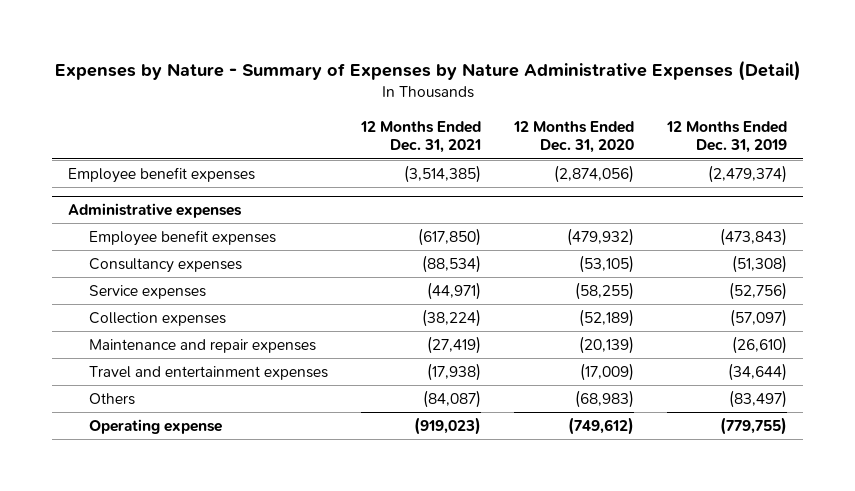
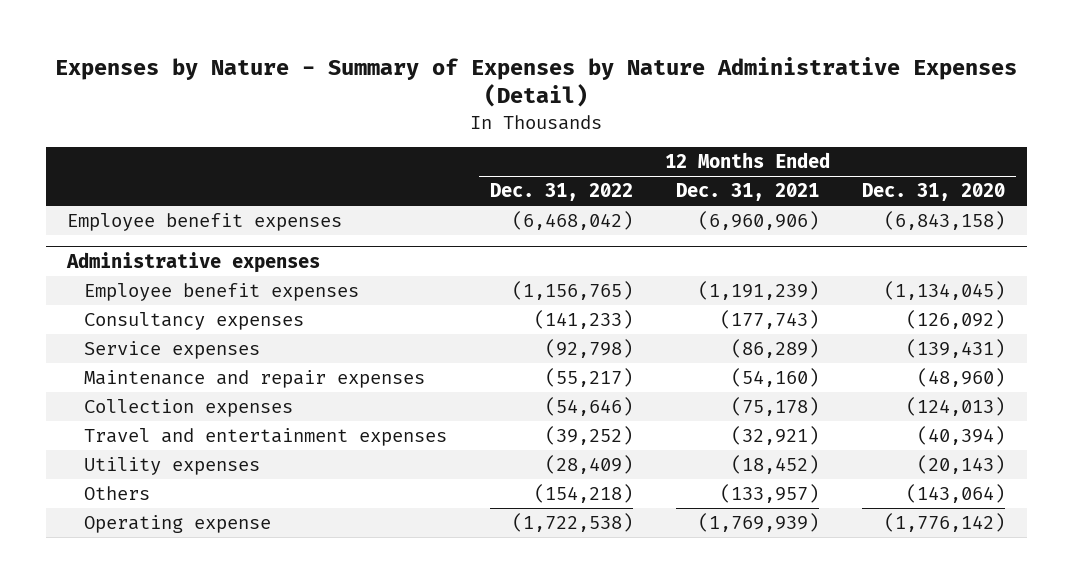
- | 12 Months Ended Dec. 31, 2021 | 12 Months Ended Dec. 31, 2020 | 12 Months Ended Dec. 31, 2019
+ | 12 Months Ended Dec. 31, 2022 | 12 Months Ended Dec. 31, 2021 | 12 Months Ended Dec. 31, 2020
- Employee benefit expenses | (3,514,385) | (2,874,056) | (2,479,374)
+ Employee benefit expenses | (6,468,042) | (6,960,906) | (6,843,158)
@ Administrative expenses
- Employee benefit expenses | (617,850) | (479,932) | (473,843)
- Consultancy expenses | (88,534) | (53,105) | (51,308)
- Service expenses | (44,971) | (58,255) | (52,756)
- Collection expenses | (38,224) | (52,189) | (57,097)
- Maintenance and repair expenses | (27,419) | (20,139) | (26,610)
- Travel and entertainment expenses | (17,938) | (17,009) | (34,644)
- Others | (84,087) | (68,983) | (83,497)
- Operating expense | (919,023) | (749,612) | (779,755)
+ Employee benefit expenses | (1,156,765) | (1,191,239) | (1,134,045)
+ Consultancy expenses | (141,233) | (177,743) | (126,092)
+ Service expenses | (92,798) | (86,289) | (139,431)
+ Maintenance and repair expenses | (55,217) | (54,160) | (48,960)
+ Collection expenses | (54,646) | (75,178) | (124,013)
+ Travel and entertainment expenses | (39,252) | (32,921) | (40,394)
+ Utility expenses | (28,409) | (18,452) | (20,143)
+ Others | (154,218) | (133,957) | (143,064)
+ Operating expense | (1,722,538) | (1,769,939) | (1,776,142)

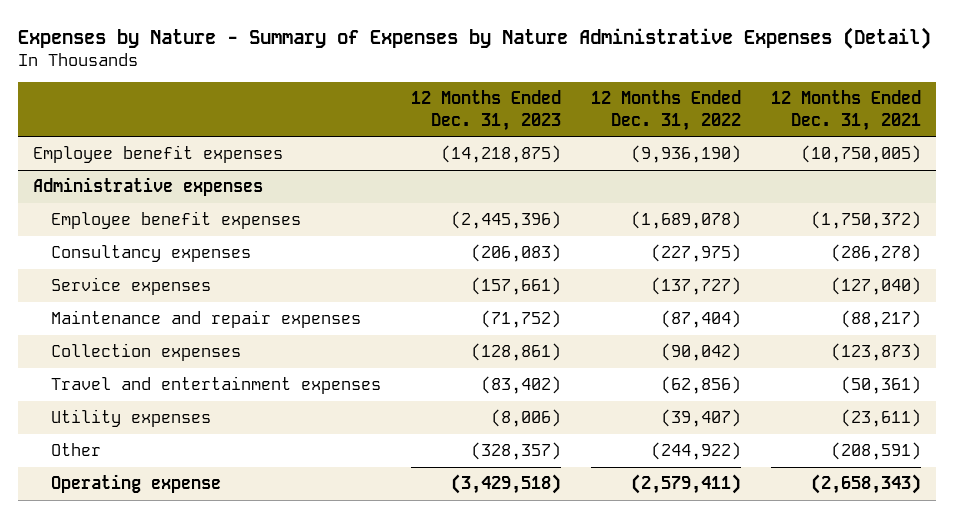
- | 12 Months Ended Dec. 31, 2022 | 12 Months Ended Dec. 31, 2021 | 12 Months Ended Dec. 31, 2020
+ | 12 Months Ended Dec. 31, 2023 | 12 Months Ended Dec. 31, 2022 | 12 Months Ended Dec. 31, 2021
- Employee benefit expenses | (6,468,042) | (6,960,906) | (6,843,158)
+ Employee benefit expenses | (14,218,875) | (9,936,190) | (10,750,005)
@ Administrative expenses
- Employee benefit expenses | (1,156,765) | (1,191,239) | (1,134,045)
- Consultancy expenses | (141,233) | (177,743) | (126,092)
- Service expenses | (92,798) | (86,289) | (139,431)
- Maintenance and repair expenses | (55,217) | (54,160) | (48,960)
- Collection expenses | (54,646) | (75,178) | (124,013)
- Travel and entertainment expenses | (39,252) | (32,921) | (40,394)
- Utility expenses | (28,409) | (18,452) | (20,143)
- Others | (154,218) | (133,957) | (143,064)
- Operating expense | (1,722,538) | (1,769,939) | (1,776,142)
+ Employee benefit expenses | (2,445,396) | (1,689,078) | (1,750,372)
+ Consultancy expenses | (206,083) | (227,975) | (286,278)
+ Service expenses | (157,661) | (137,727) | (127,040)
+ Maintenance and repair expenses | (71,752) | (87,404) | (88,217)
+ Collection expenses | (128,861) | (90,042) | (123,873)
+ Travel and entertainment expenses | (83,402) | (62,856) | (50,361)
+ Utility expenses | (8,006) | (39,407) | (23,611)
+ Other | (328,357) | (244,922) | (208,591)
+ Operating expense | (3,429,518) | (2,579,411) | (2,658,343)

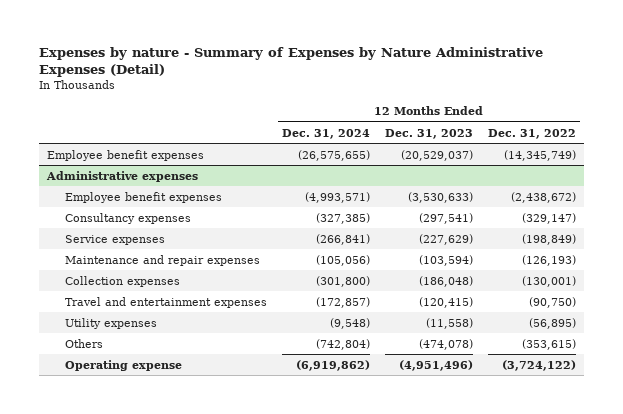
- Expenses by Nature - Summary of Expenses by Nature Administrative Expenses (Detail)
+ Expenses by nature - Summary of Expenses by Nature Administrative Expenses (Detail)
- | 12 Months Ended Dec. 31, 2023 | 12 Months Ended Dec. 31, 2022 | 12 Months Ended Dec. 31, 2021
+ | 12 Months Ended Dec. 31, 2024 | 12 Months Ended Dec. 31, 2023 | 12 Months Ended Dec. 31, 2022
- Employee benefit expenses | (14,218,875) | (9,936,190) | (10,750,005)
+ Employee benefit expenses | (26,575,655) | (20,529,037) | (14,345,749)
@ Administrative expenses
- Employee benefit expenses | (2,445,396) | (1,689,078) | (1,750,372)
- Consultancy expenses | (206,083) | (227,975) | (286,278)
- Service expenses | (157,661) | (137,727) | (127,040)
- Maintenance and repair expenses | (71,752) | (87,404) | (88,217)
- Collection expenses | (128,861) | (90,042) | (123,873)
- Travel and entertainment expenses | (83,402) | (62,856) | (50,361)
- Utility expenses | (8,006) | (39,407) | (23,611)
- Other | (328,357) | (244,922) | (208,591)
- Operating expense | (3,429,518) | (2,579,411) | (2,658,343)
+ Employee benefit expenses | (4,993,571) | (3,530,633) | (2,438,672)
+ Consultancy expenses | (327,385) | (297,541) | (329,147)
+ Service expenses | (266,841) | (227,629) | (198,849)
+ Maintenance and repair expenses | (105,056) | (103,594) | (126,193)
+ Collection expenses | (301,800) | (186,048) | (130,001)
+ Travel and entertainment expenses | (172,857) | (120,415) | (90,750)
+ Utility expenses | (9,548) | (11,558) | (56,895)
+ Others | (742,804) | (474,078) | (353,615)
+ Operating expense | (6,919,862) | (4,951,496) | (3,724,122)

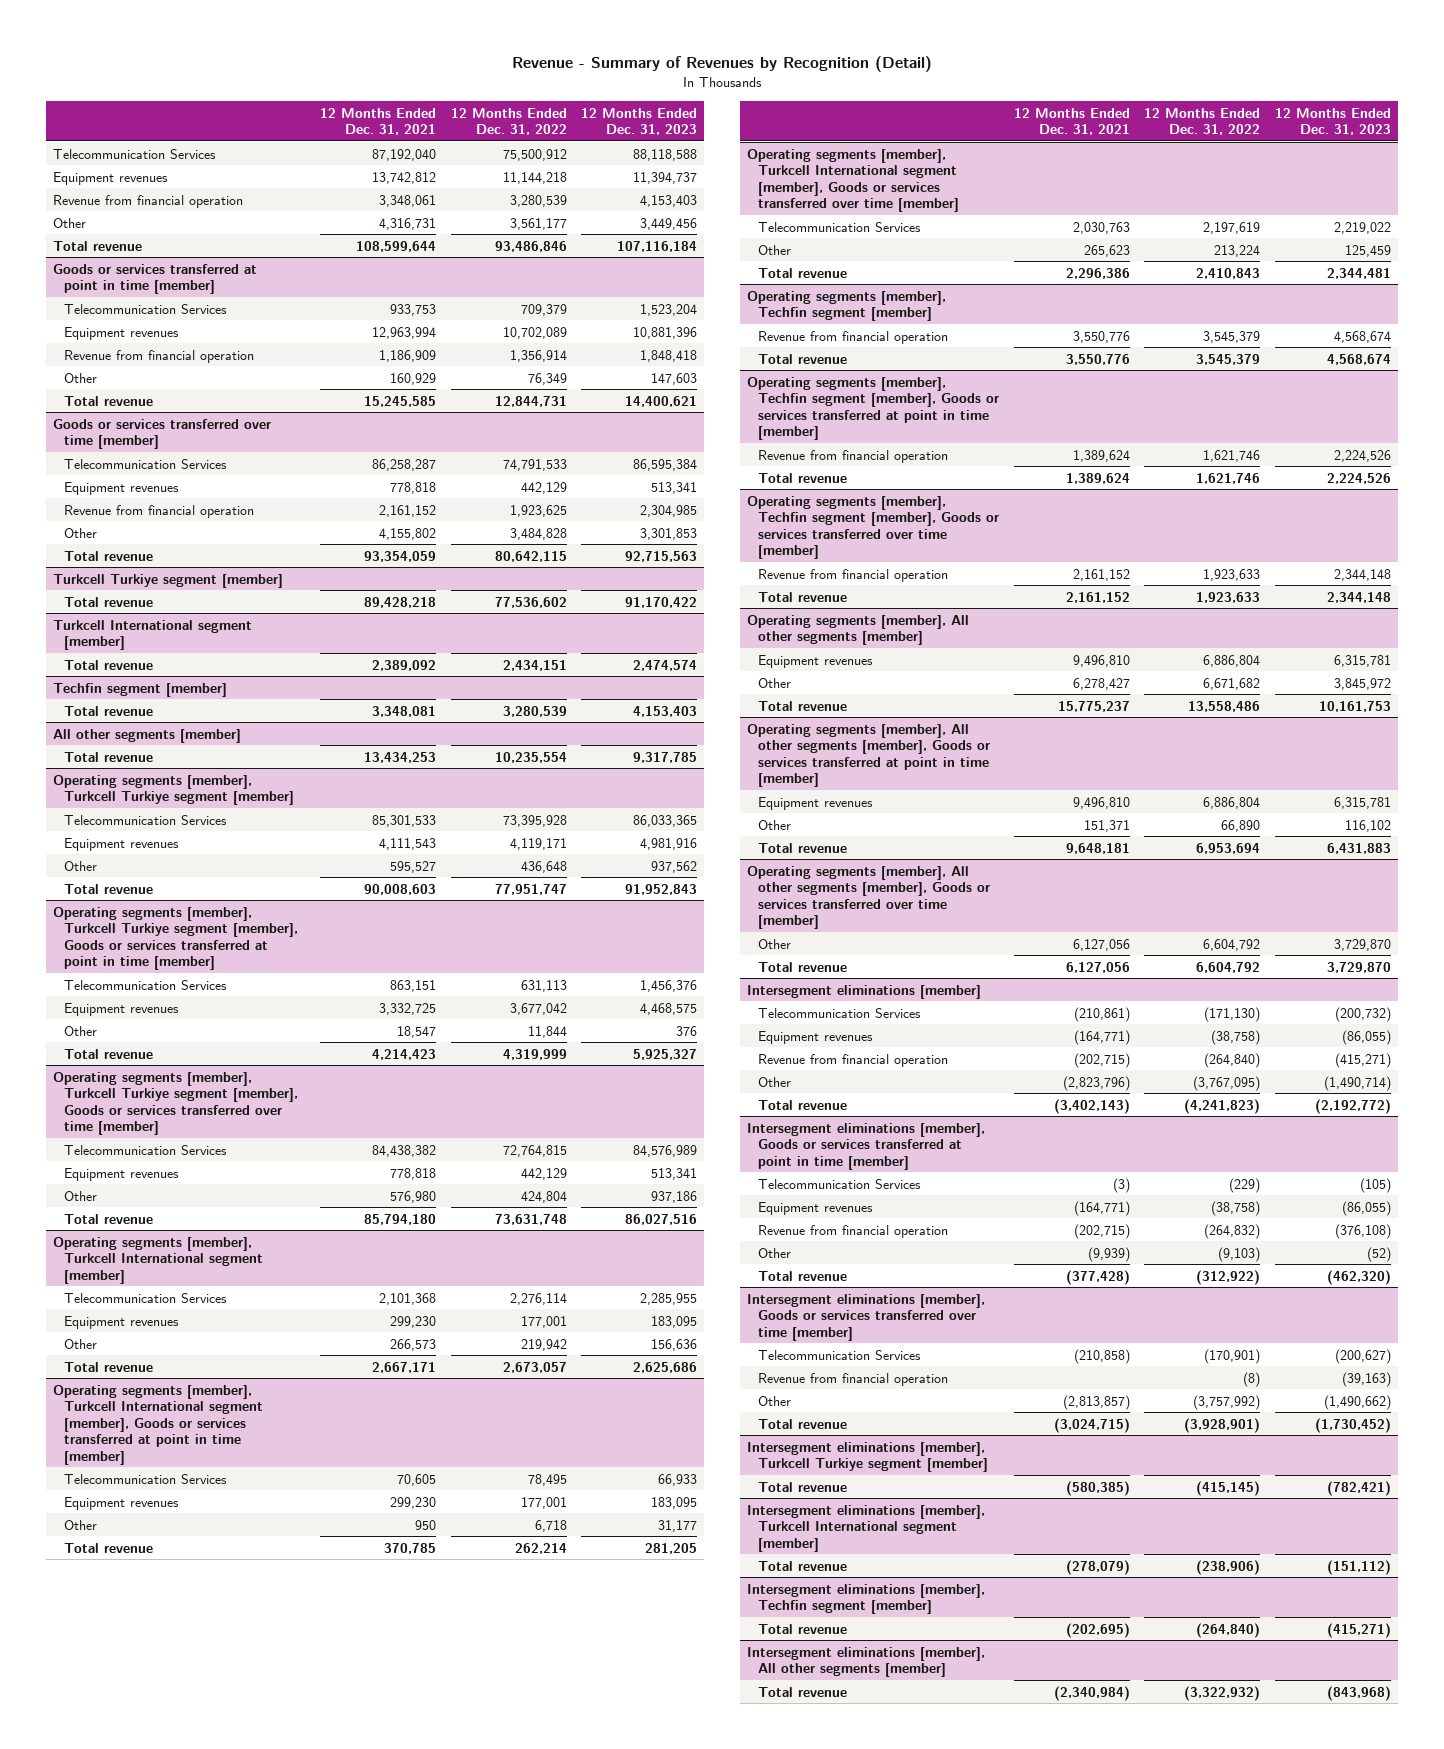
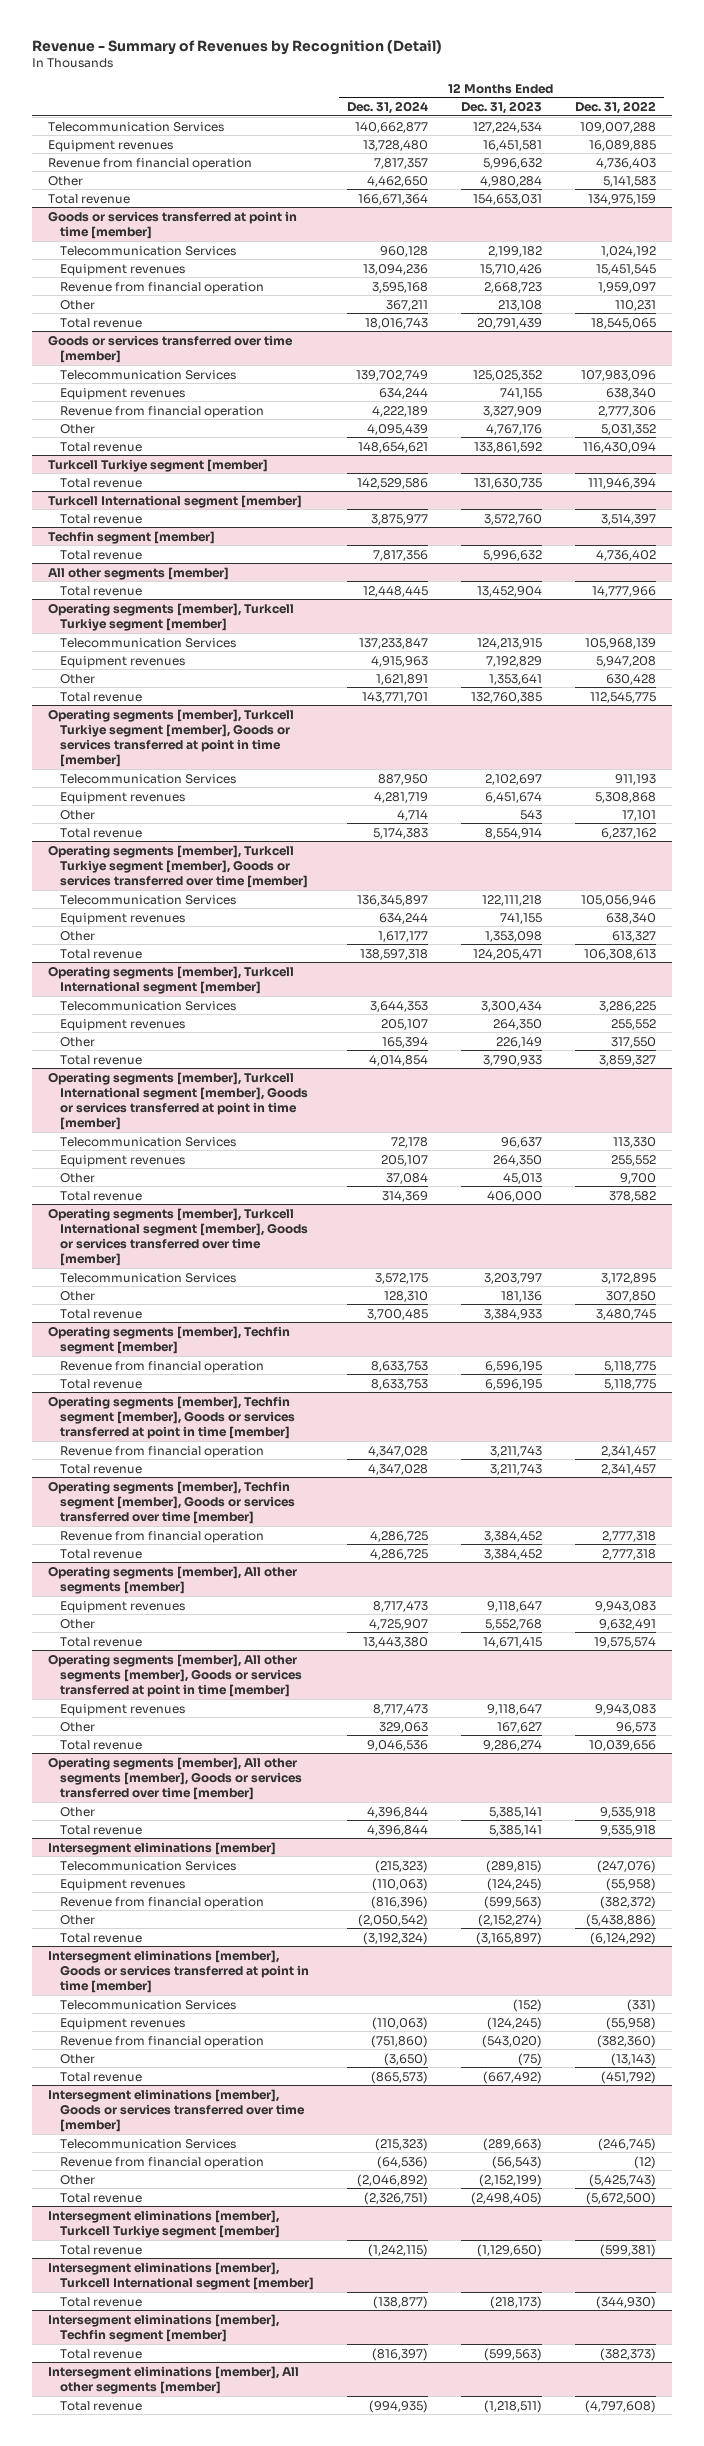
- | 12 Months Ended Dec. 31, 2021 | 12 Months Ended Dec. 31, 2022 | 12 Months Ended Dec. 31, 2023
+ | 12 Months Ended Dec. 31, 2024 | 12 Months Ended Dec. 31, 2023 | 12 Months Ended Dec. 31, 2022
- Telecommunication Services | 87,192,040 | 75,500,912 | 88,118,588
- Equipment revenues | 13,742,812 | 11,144,218 | 11,394,737
- Revenue from financial operation | 3,348,061 | 3,280,539 | 4,153,403
- Other | 4,316,731 | 3,561,177 | 3,449,456
- Total revenue | 108,599,644 | 93,486,846 | 107,116,184
+ Telecommunication Services | 140,662,877 | 127,224,534 | 109,007,288
+ Equipment revenues | 13,728,480 | 16,451,581 | 16,089,885
+ Revenue from financial operation | 7,817,357 | 5,996,632 | 4,736,403
+ Other | 4,462,650 | 4,980,284 | 5,141,583
+ Total revenue | 166,671,364 | 154,653,031 | 134,975,159
@ Goods or services transferred at point in time [member]
- Telecommunication Services | 933,753 | 709,379 | 1,523,204
- Equipment revenues | 12,963,994 | 10,702,089 | 10,881,396
- Revenue from financial operation | 1,186,909 | 1,356,914 | 1,848,418
- Other | 160,929 | 76,349 | 147,603
- Total revenue | 15,245,585 | 12,844,731 | 14,400,621
+ Telecommunication Services | 960,128 | 2,199,182 | 1,024,192
+ Equipment revenues | 13,094,236 | 15,710,426 | 15,451,545
+ Revenue from financial operation | 3,595,168 | 2,668,723 | 1,959,097
+ Other | 367,211 | 213,108 | 110,231
+ Total revenue | 18,016,743 | 20,791,439 | 18,545,065
@ Goods or services transferred over time [member]
- Telecommunication Services | 86,258,287 | 74,791,533 | 86,595,384
- Equipment revenues | 778,818 | 442,129 | 513,341
- Revenue from financial operation | 2,161,152 | 1,923,625 | 2,304,985
- Other | 4,155,802 | 3,484,828 | 3,301,853
- Total revenue | 93,354,059 | 80,642,115 | 92,715,563
+ Telecommunication Services | 139,702,749 | 125,025,352 | 107,983,096
+ Equipment revenues | 634,244 | 741,155 | 638,340
+ Revenue from financial operation | 4,222,189 | 3,327,909 | 2,777,306
+ Other | 4,095,439 | 4,767,176 | 5,031,352
+ Total revenue | 148,654,621 | 133,861,592 | 116,430,094
@ Turkcell Turkiye segment [member]
- Total revenue | 89,428,218 | 77,536,602 | 91,170,422
+ Total revenue | 142,529,586 | 131,630,735 | 111,946,394
@ Turkcell International segment [member]
- Total revenue | 2,389,092 | 2,434,151 | 2,474,574
+ Total revenue | 3,875,977 | 3,572,760 | 3,514,397
@ Techfin segment [member]
- Total revenue | 3,348,081 | 3,280,539 | 4,153,403
+ Total revenue | 7,817,356 | 5,996,632 | 4,736,402
@ All other segments [member]
- Total revenue | 13,434,253 | 10,235,554 | 9,317,785
+ Total revenue | 12,448,445 | 13,452,904 | 14,777,966
@ Operating segments [member], Turkcell Turkiye segment [member]
- Telecommunication Services | 85,301,533 | 73,395,928 | 86,033,365
- Equipment revenues | 4,111,543 | 4,119,171 | 4,981,916
- Other | 595,527 | 436,648 | 937,562
- Total revenue | 90,008,603 | 77,951,747 | 91,952,843
+ Telecommunication Services | 137,233,847 | 124,213,915 | 105,968,139
+ Equipment revenues | 4,915,963 | 7,192,829 | 5,947,208
+ Other | 1,621,891 | 1,353,641 | 630,428
+ Total revenue | 143,771,701 | 132,760,385 | 112,545,775
@ Operating segments [member], Turkcell Turkiye segment [member], Goods or services transferred at point in time [member]
- Telecommunication Services | 863,151 | 631,113 | 1,456,376
- Equipment revenues | 3,332,725 | 3,677,042 | 4,468,575
- Other | 18,547 | 11,844 | 376
- Total revenue | 4,214,423 | 4,319,999 | 5,925,327
+ Telecommunication Services | 887,950 | 2,102,697 | 911,193
+ Equipment revenues | 4,281,719 | 6,451,674 | 5,308,868
+ Other | 4,714 | 543 | 17,101
+ Total revenue | 5,174,383 | 8,554,914 | 6,237,162
@ Operating segments [member], Turkcell Turkiye segment [member], Goods or services transferred over time [member]
- Telecommunication Services | 84,438,382 | 72,764,815 | 84,576,989
- Equipment revenues | 778,818 | 442,129 | 513,341
- Other | 576,980 | 424,804 | 937,186
- Total revenue | 85,794,180 | 73,631,748 | 86,027,516
+ Telecommunication Services | 136,345,897 | 122,111,218 | 105,056,946
+ Equipment revenues | 634,244 | 741,155 | 638,340
+ Other | 1,617,177 | 1,353,098 | 613,327
+ Total revenue | 138,597,318 | 124,205,471 | 106,308,613
@ Operating segments [member], Turkcell International segment [member]
- Telecommunication Services | 2,101,368 | 2,276,114 | 2,285,955
- Equipment revenues | 299,230 | 177,001 | 183,095
- Other | 266,573 | 219,942 | 156,636
- Total revenue | 2,667,171 | 2,673,057 | 2,625,686
+ Telecommunication Services | 3,644,353 | 3,300,434 | 3,286,225
+ Equipment revenues | 205,107 | 264,350 | 255,552
+ Other | 165,394 | 226,149 | 317,550
+ Total revenue | 4,014,854 | 3,790,933 | 3,859,327
@ Operating segments [member], Turkcell International segment [member], Goods or services transferred at point in time [member]
- Telecommunication Services | 70,605 | 78,495 | 66,933
- Equipment revenues | 299,230 | 177,001 | 183,095
- Other | 950 | 6,718 | 31,177
- Total revenue | 370,785 | 262,214 | 281,205
+ Telecommunication Services | 72,178 | 96,637 | 113,330
+ Equipment revenues | 205,107 | 264,350 | 255,552
+ Other | 37,084 | 45,013 | 9,700
+ Total revenue | 314,369 | 406,000 | 378,582
@ Operating segments [member], Turkcell International segment [member], Goods or services transferred over time [member]
- Telecommunication Services | 2,030,763 | 2,197,619 | 2,219,022
- Other | 265,623 | 213,224 | 125,459
- Total revenue | 2,296,386 | 2,410,843 | 2,344,481
+ Telecommunication Services | 3,572,175 | 3,203,797 | 3,172,895
+ Other | 128,310 | 181,136 | 307,850
+ Total revenue | 3,700,485 | 3,384,933 | 3,480,745
@ Operating segments [member], Techfin segment [member]
- Revenue from financial operation | 3,550,776 | 3,545,379 | 4,568,674
- Total revenue | 3,550,776 | 3,545,379 | 4,568,674
+ Revenue from financial operation | 8,633,753 | 6,596,195 | 5,118,775
+ Total revenue | 8,633,753 | 6,596,195 | 5,118,775
@ Operating segments [member], Techfin segment [member], Goods or services transferred at point in time [member]
- Revenue from financial operation | 1,389,624 | 1,621,746 | 2,224,526
- Total revenue | 1,389,624 | 1,621,746 | 2,224,526
+ Revenue from financial operation | 4,347,028 | 3,211,743 | 2,341,457
+ Total revenue | 4,347,028 | 3,211,743 | 2,341,457
@ Operating segments [member], Techfin segment [member], Goods or services transferred over time [member]
- Revenue from financial operation | 2,161,152 | 1,923,633 | 2,344,148
- Total revenue | 2,161,152 | 1,923,633 | 2,344,148
+ Revenue from financial operation | 4,286,725 | 3,384,452 | 2,777,318
+ Total revenue | 4,286,725 | 3,384,452 | 2,777,318
@ Operating segments [member], All other segments [member]
- Equipment revenues | 9,496,810 | 6,886,804 | 6,315,781
- Other | 6,278,427 | 6,671,682 | 3,845,972
- Total revenue | 15,775,237 | 13,558,486 | 10,161,753
+ Equipment revenues | 8,717,473 | 9,118,647 | 9,943,083
+ Other | 4,725,907 | 5,552,768 | 9,632,491
+ Total revenue | 13,443,380 | 14,671,415 | 19,575,574
@ Operating segments [member], All other segments [member], Goods or services transferred at point in time [member]
- Equipment revenues | 9,496,810 | 6,886,804 | 6,315,781
- Other | 151,371 | 66,890 | 116,102
- Total revenue | 9,648,181 | 6,953,694 | 6,431,883
+ Equipment revenues | 8,717,473 | 9,118,647 | 9,943,083
+ Other | 329,063 | 167,627 | 96,573
+ Total revenue | 9,046,536 | 9,286,274 | 10,039,656
@ Operating segments [member], All other segments [member], Goods or services transferred over time [member]
- Other | 6,127,056 | 6,604,792 | 3,729,870
- Total revenue | 6,127,056 | 6,604,792 | 3,729,870
+ Other | 4,396,844 | 5,385,141 | 9,535,918
+ Total revenue | 4,396,844 | 5,385,141 | 9,535,918
@ Intersegment eliminations [member]
- Telecommunication Services | (210,861) | (171,130) | (200,732)
- Equipment revenues | (164,771) | (38,758) | (86,055)
- Revenue from financial operation | (202,715) | (264,840) | (415,271)
- Other | (2,823,796) | (3,767,095) | (1,490,714)
- Total revenue | (3,402,143) | (4,241,823) | (2,192,772)
+ Telecommunication Services | (215,323) | (289,815) | (247,076)
+ Equipment revenues | (110,063) | (124,245) | (55,958)
+ Revenue from financial operation | (816,396) | (599,563) | (382,372)
+ Other | (2,050,542) | (2,152,274) | (5,438,886)
+ Total revenue | (3,192,324) | (3,165,897) | (6,124,292)
@ Intersegment eliminations [member], Goods or services transferred at point in time [member]
- Telecommunication Services | (3) | (229) | (105)
- Equipment revenues | (164,771) | (38,758) | (86,055)
- Revenue from financial operation | (202,715) | (264,832) | (376,108)
- Other | (9,939) | (9,103) | (52)
- Total revenue | (377,428) | (312,922) | (462,320)
+ Telecommunication Services | | (152) | (331)
+ Equipment revenues | (110,063) | (124,245) | (55,958)
+ Revenue from financial operation | (751,860) | (543,020) | (382,360)
+ Other | (3,650) | (75) | (13,143)
+ Total revenue | (865,573) | (667,492) | (451,792)
@ Intersegment eliminations [member], Goods or services transferred over time [member]
- Telecommunication Services | (210,858) | (170,901) | (200,627)
- Revenue from financial operation | | (8) | (39,163)
- Other | (2,813,857) | (3,757,992) | (1,490,662)
- Total revenue | (3,024,715) | (3,928,901) | (1,730,452)
+ Telecommunication Services | (215,323) | (289,663) | (246,745)
+ Revenue from financial operation | (64,536) | (56,543) | (12)
+ Other | (2,046,892) | (2,152,199) | (5,425,743)
+ Total revenue | (2,326,751) | (2,498,405) | (5,672,500)
@ Intersegment eliminations [member], Turkcell Turkiye segment [member]
- Total revenue | (580,385) | (415,145) | (782,421)
+ Total revenue | (1,242,115) | (1,129,650) | (599,381)
@ Intersegment eliminations [member], Turkcell International segment [member]
- Total revenue | (278,079) | (238,906) | (151,112)
+ Total revenue | (138,877) | (218,173) | (344,930)
@ Intersegment eliminations [member], Techfin segment [member]
- Total revenue | (202,695) | (264,840) | (415,271)
+ Total revenue | (816,397) | (599,563) | (382,373)
@ Intersegment eliminations [member], All other segments [member]
- Total revenue | (2,340,984) | (3,322,932) | (843,968)
+ Total revenue | (994,935) | (1,218,511) | (4,797,608)

